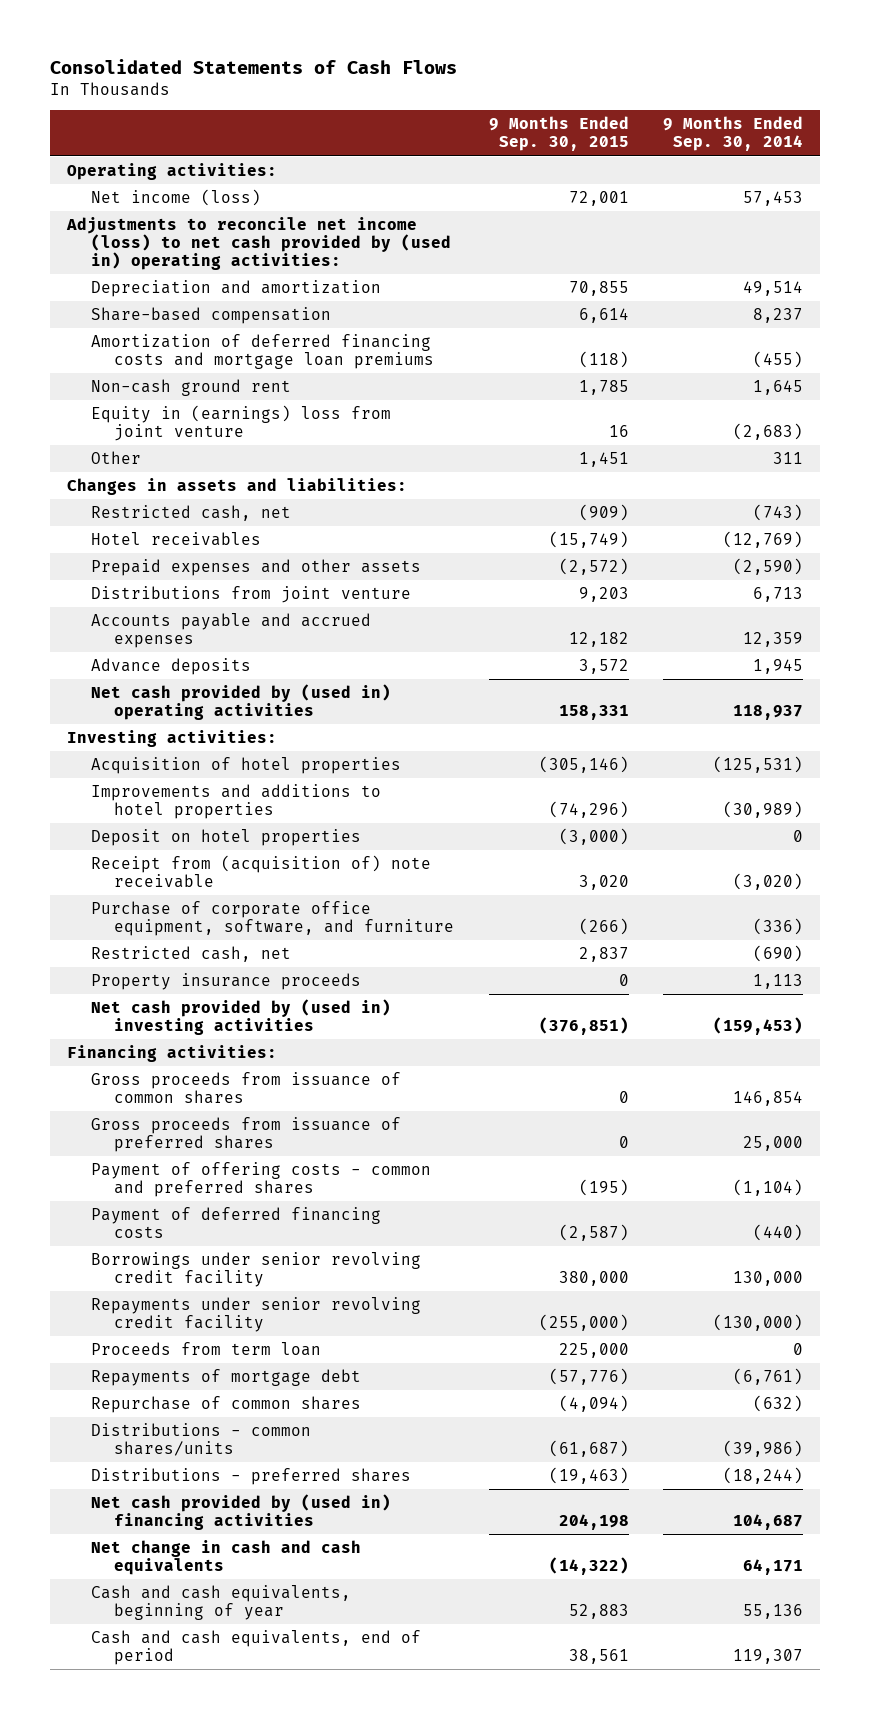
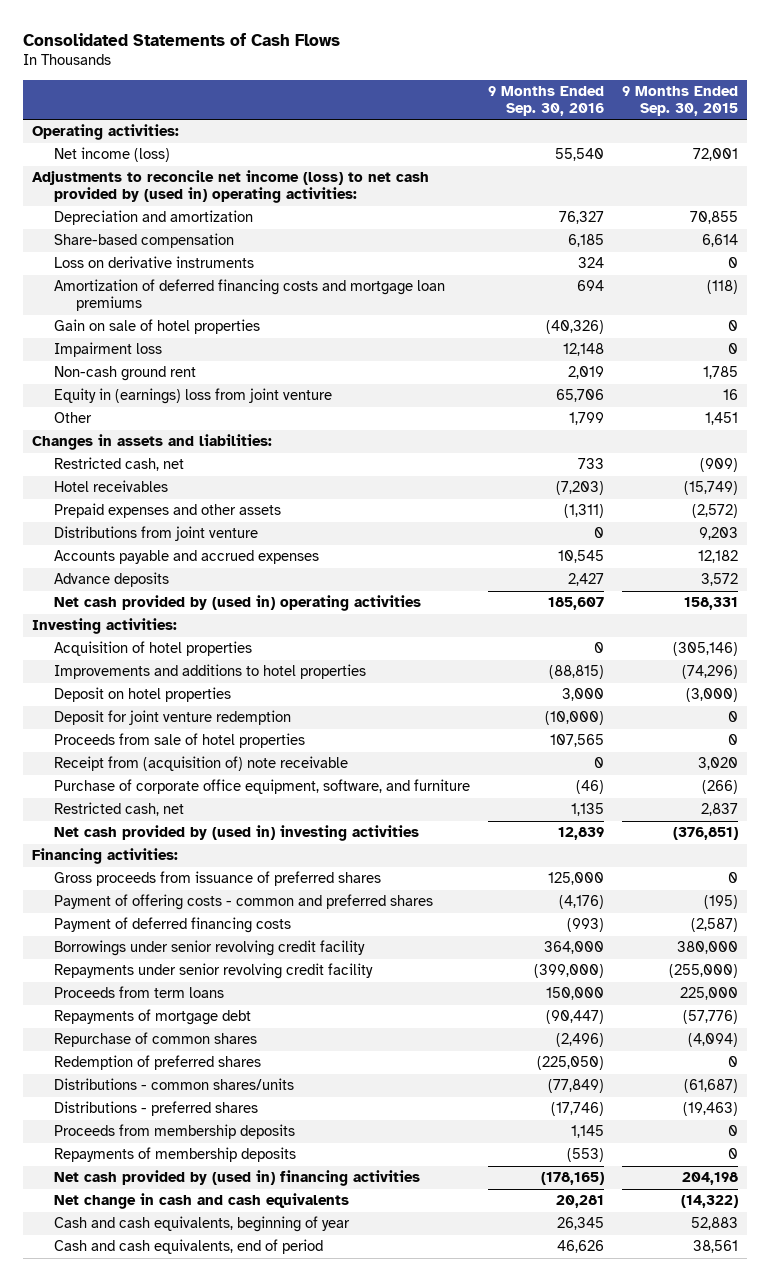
- | 9 Months Ended Sep. 30, 2015 | 9 Months Ended Sep. 30, 2014
+ | 9 Months Ended Sep. 30, 2016 | 9 Months Ended Sep. 30, 2015
+ Loss on derivative instruments | 324 | 0
+ Gain on sale of hotel properties | (40,326) | 0
+ Impairment loss | 12,148 | 0
+ Deposit for joint venture redemption | (10,000) | 0
+ Proceeds from sale of hotel properties | 107,565 | 0
- Property insurance proceeds | 0 | 1,113
- Gross proceeds from issuance of common shares | 0 | 146,854
- Proceeds from term loan | 225,000 | 0
+ Proceeds from term loans | 150,000 | 225,000
+ Redemption of preferred shares | (225,050) | 0
+ Proceeds from membership deposits | 1,145 | 0
+ Repayments of membership deposits | (553) | 0

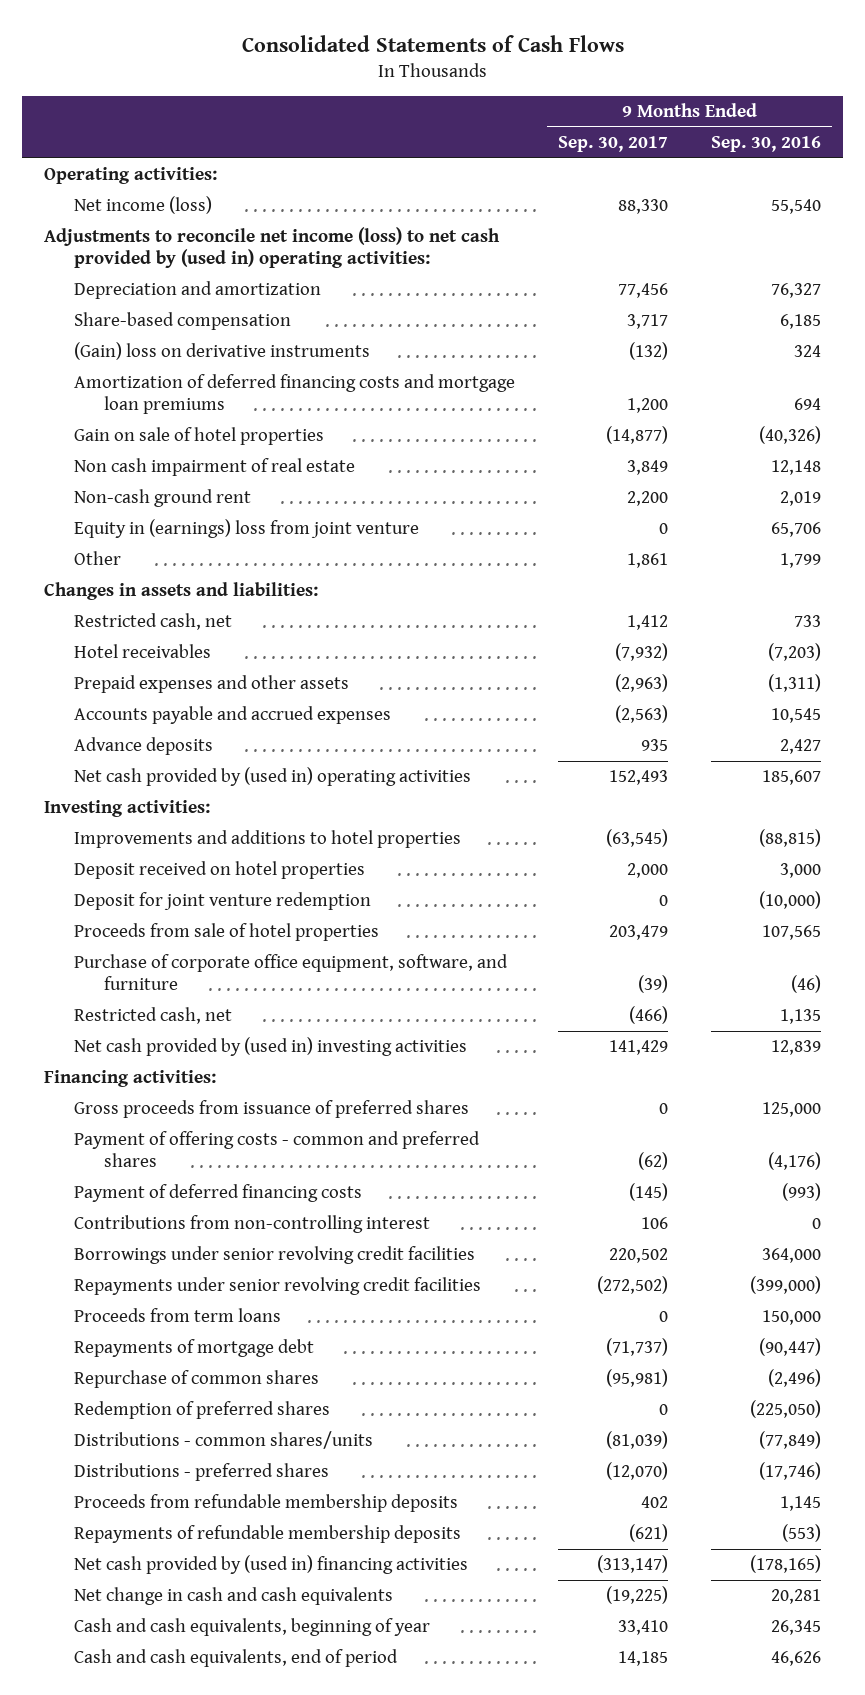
- | 9 Months Ended Sep. 30, 2016 | 9 Months Ended Sep. 30, 2015
+ | 9 Months Ended Sep. 30, 2017 | 9 Months Ended Sep. 30, 2016
- Loss on derivative instruments | 324 | 0
+ (Gain) loss on derivative instruments | (132) | 324
- Impairment loss | 12,148 | 0
+ Non cash impairment of real estate | 3,849 | 12,148
- Distributions from joint venture | 0 | 9,203
- Acquisition of hotel properties | 0 | (305,146)
- Deposit on hotel properties | 3,000 | (3,000)
+ Deposit received on hotel properties | 2,000 | 3,000
- Receipt from (acquisition of) note receivable | 0 | 3,020
- Borrowings under senior revolving credit facility | 364,000 | 380,000
- Repayments under senior revolving credit facility | (399,000) | (255,000)
+ Contributions from non-controlling interest | 106 | 0
+ Borrowings under senior revolving credit facilities | 220,502 | 364,000
+ Repayments under senior revolving credit facilities | (272,502) | (399,000)
- Proceeds from membership deposits | 1,145 | 0
- Repayments of membership deposits | (553) | 0
+ Proceeds from refundable membership deposits | 402 | 1,145
+ Repayments of refundable membership deposits | (621) | (553)

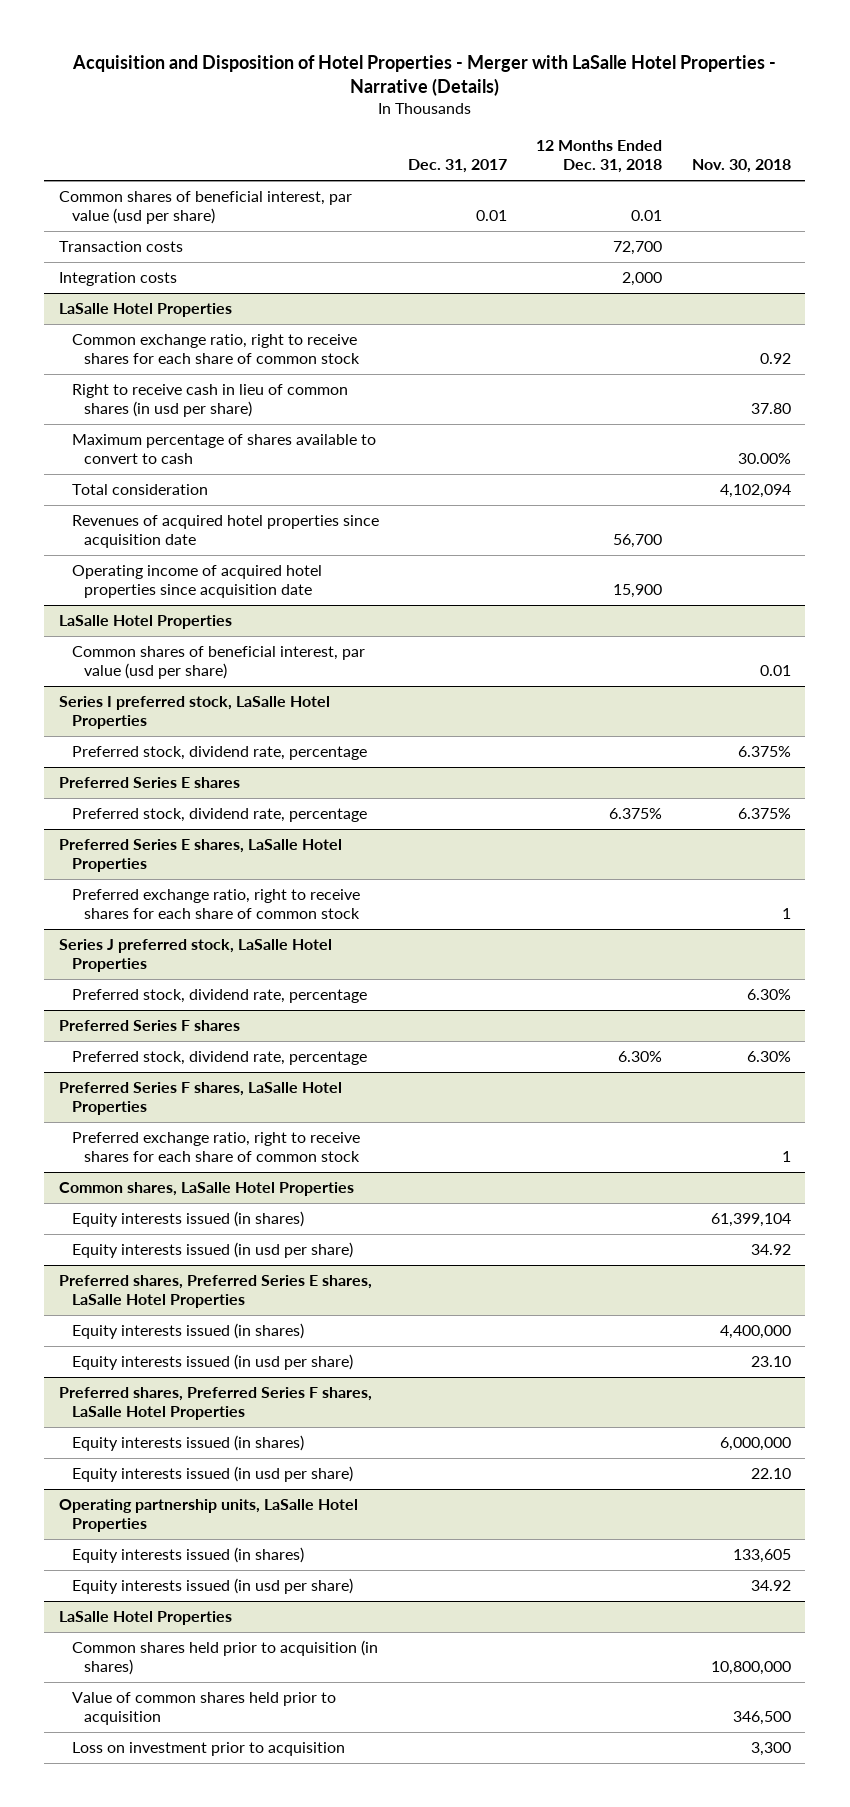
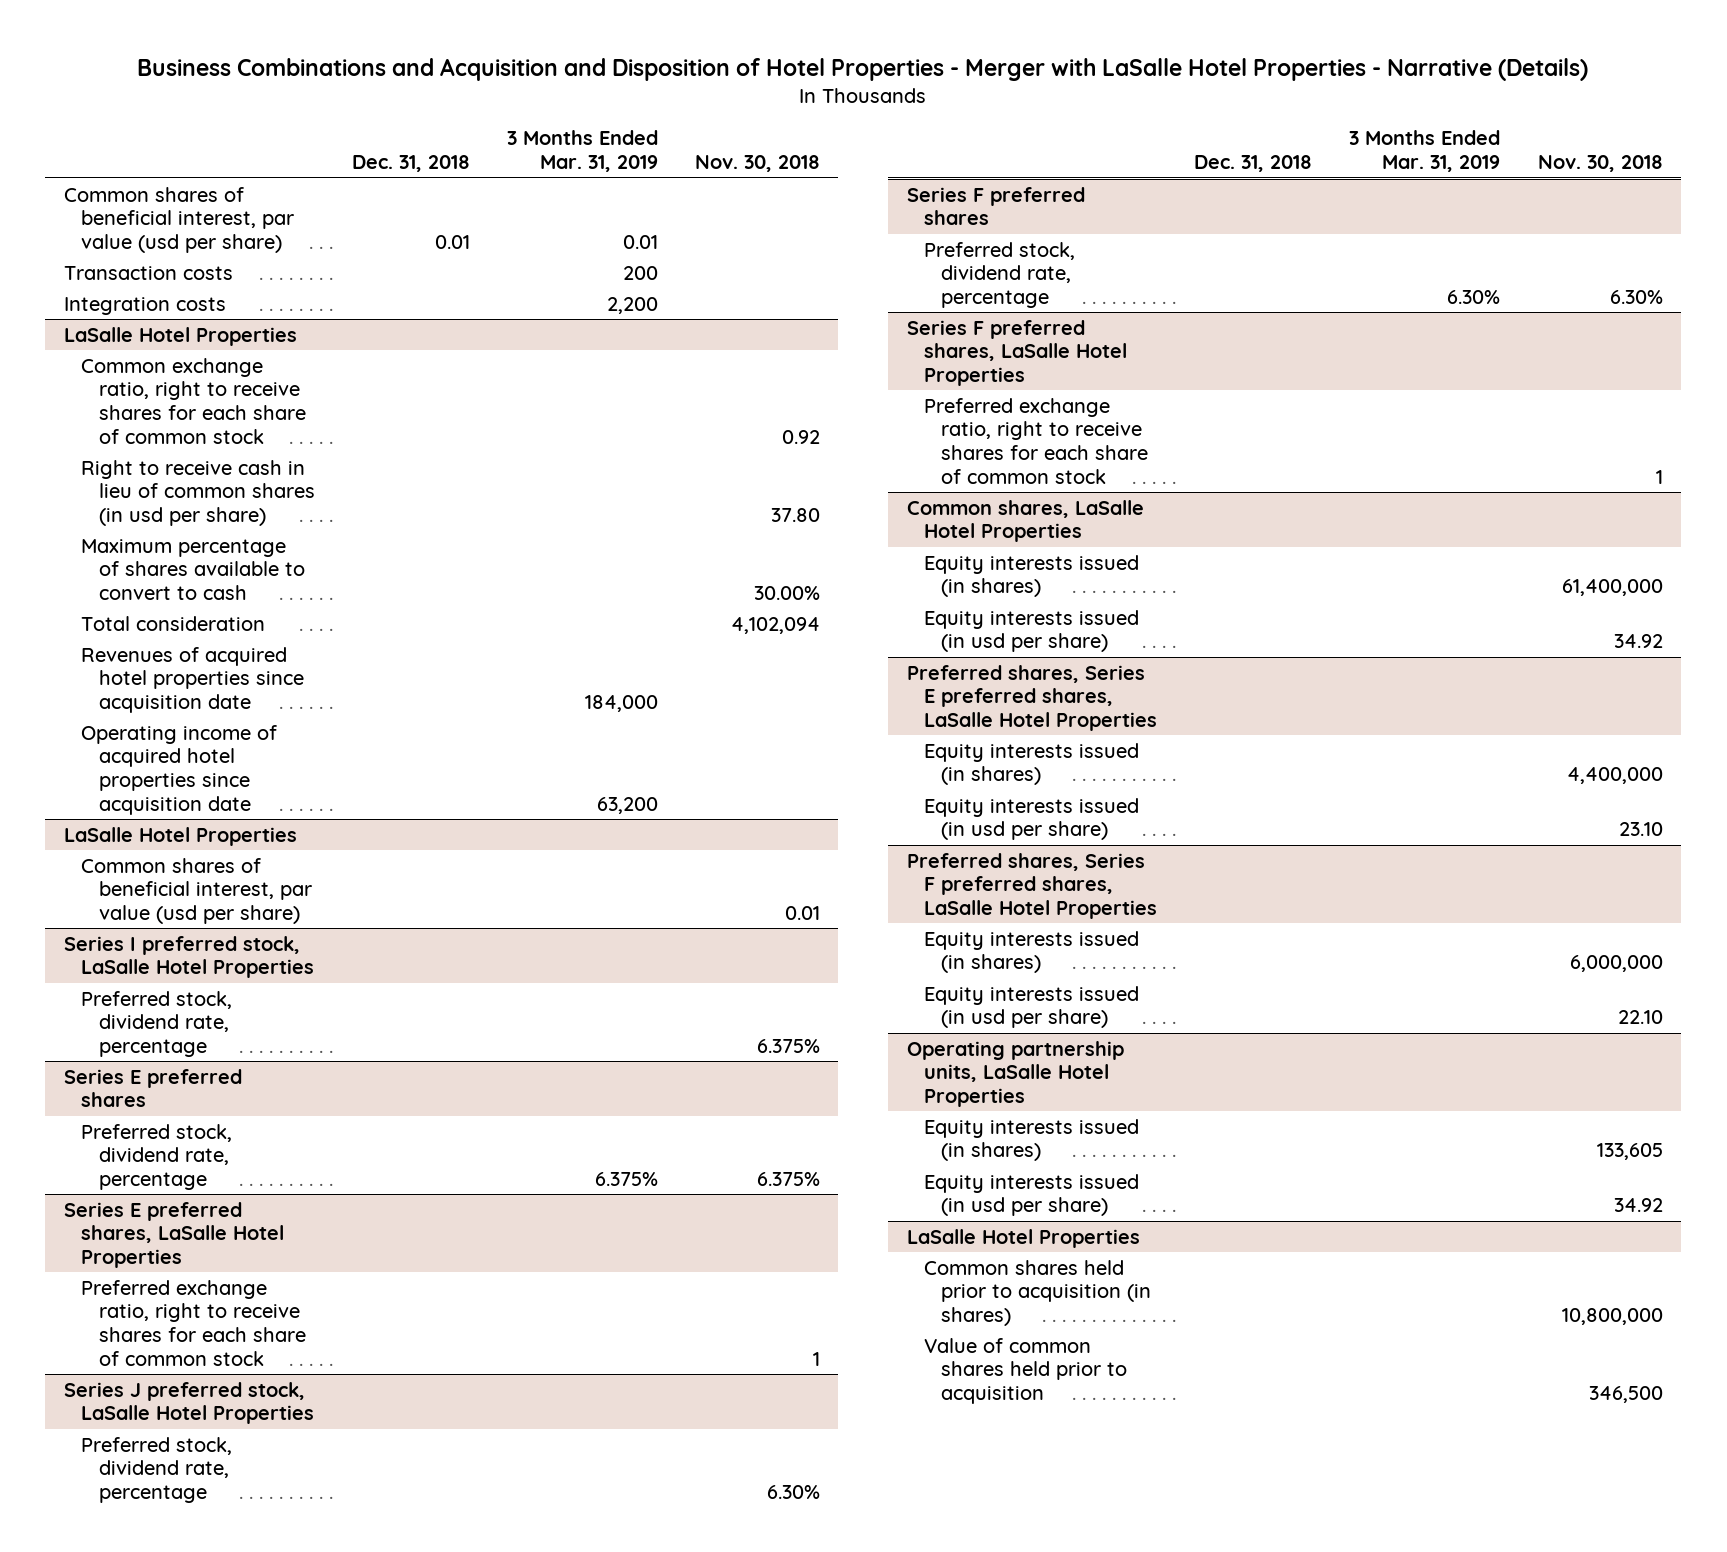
- Acquisition and Disposition of Hotel Properties - Merger with LaSalle Hotel Properties - Narrative (Details)
+ Business Combinations and Acquisition and Disposition of Hotel Properties - Merger with LaSalle Hotel Properties - Narrative (Details)
- | Dec. 31, 2017 | 12 Months Ended Dec. 31, 2018 | Nov. 30, 2018
+ | Dec. 31, 2018 | 3 Months Ended Mar. 31, 2019 | Nov. 30, 2018
- Preferred Series E shares
+ Series E preferred shares
- Preferred Series E shares, LaSalle Hotel Properties
+ Series E preferred shares, LaSalle Hotel Properties
- Preferred Series F shares
+ Series F preferred shares
- Preferred Series F shares, LaSalle Hotel Properties
+ Series F preferred shares, LaSalle Hotel Properties
@ Common shares, LaSalle Hotel Properties
- Equity interests issued (in shares) | | | 61,399,104
+ Equity interests issued (in shares) | | | 61,400,000
- Preferred shares, Preferred Series E shares, LaSalle Hotel Properties
+ Preferred shares, Series E preferred shares, LaSalle Hotel Properties
- Preferred shares, Preferred Series F shares, LaSalle Hotel Properties
+ Preferred shares, Series F preferred shares, LaSalle Hotel Properties
@ LaSalle Hotel Properties
- Loss on investment prior to acquisition | | | 3,300

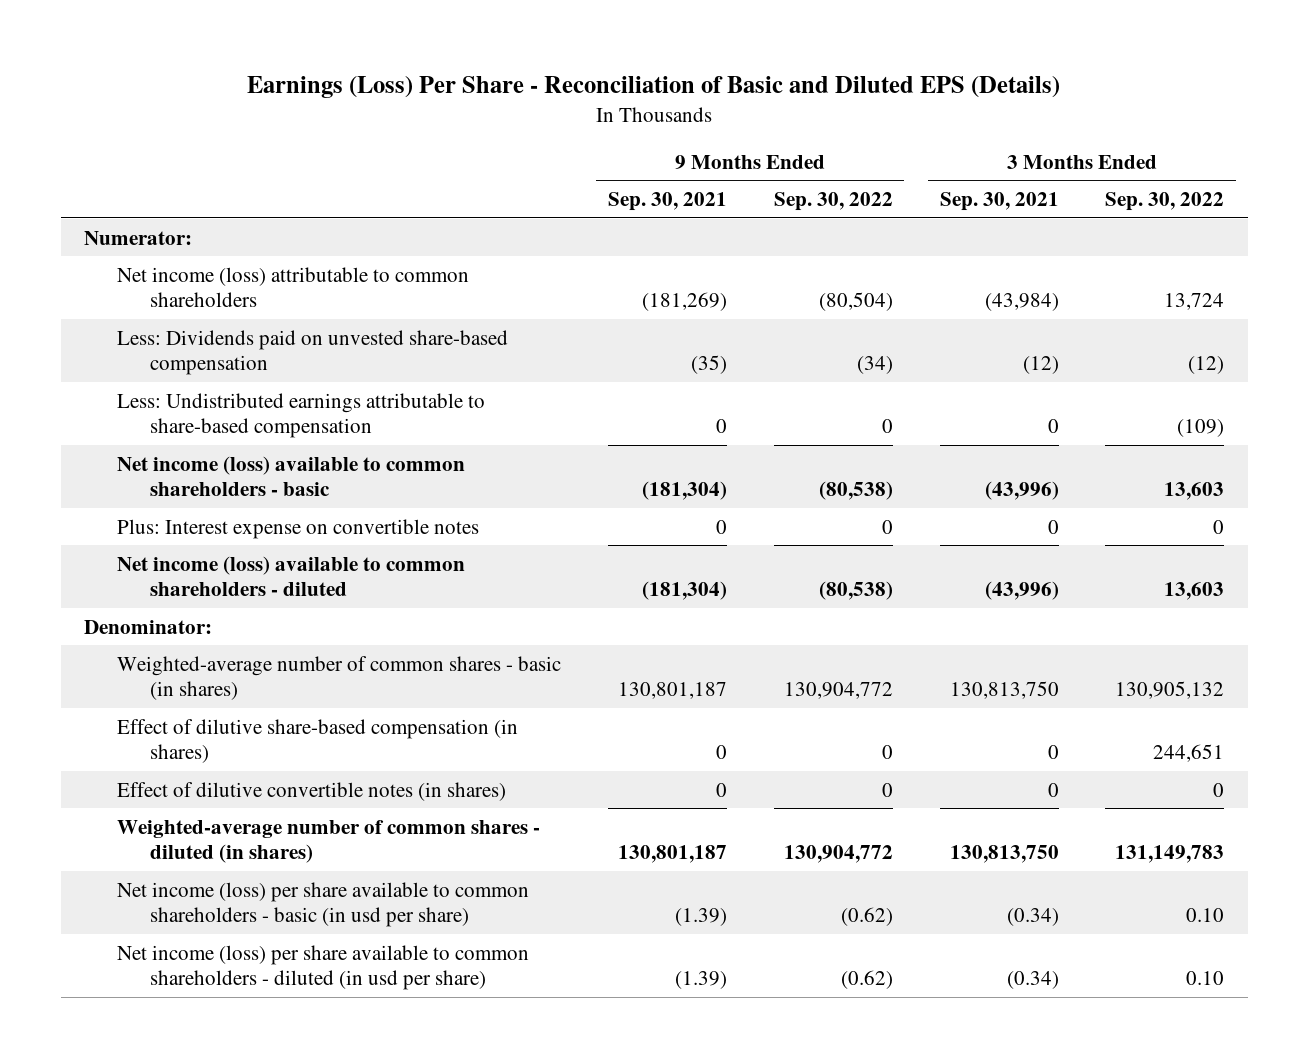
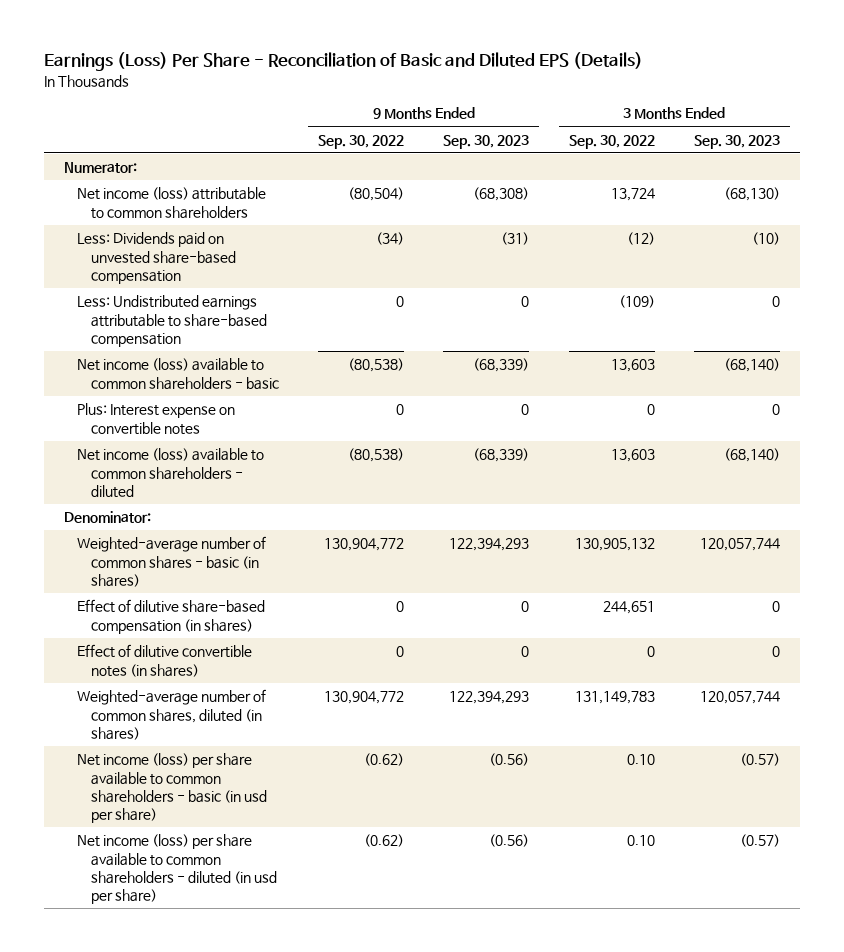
- | 9 Months Ended Sep. 30, 2021 | 9 Months Ended Sep. 30, 2022 | 3 Months Ended Sep. 30, 2021 | 3 Months Ended Sep. 30, 2022
+ | 9 Months Ended Sep. 30, 2022 | 9 Months Ended Sep. 30, 2023 | 3 Months Ended Sep. 30, 2022 | 3 Months Ended Sep. 30, 2023
- Weighted-average number of common shares - diluted (in shares) | 130,801,187 | 130,904,772 | 130,813,750 | 131,149,783
+ Weighted-average number of common shares, diluted (in shares) | 130,904,772 | 122,394,293 | 131,149,783 | 120,057,744

